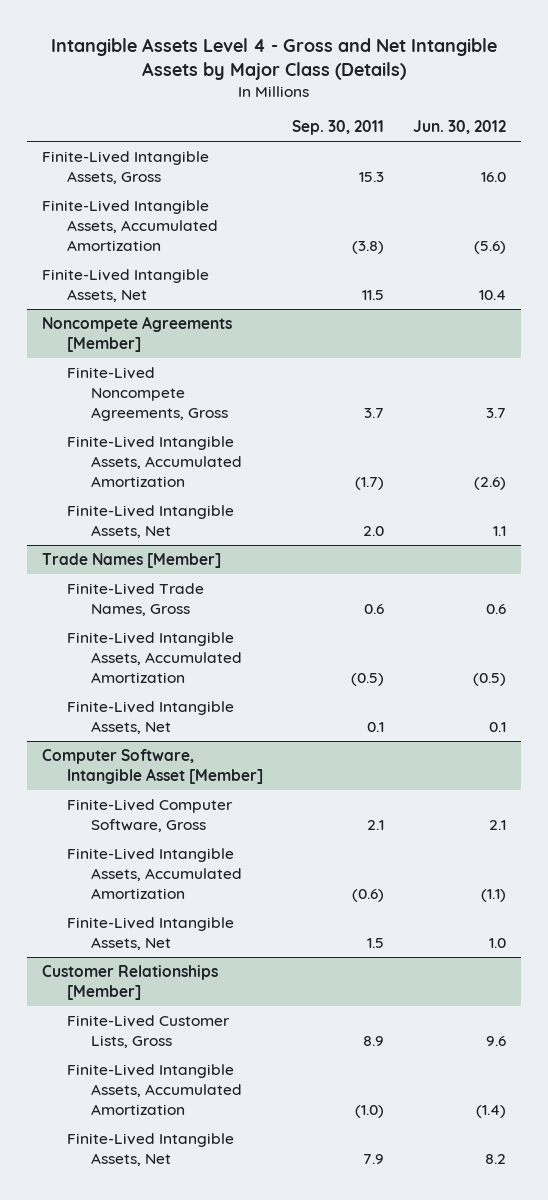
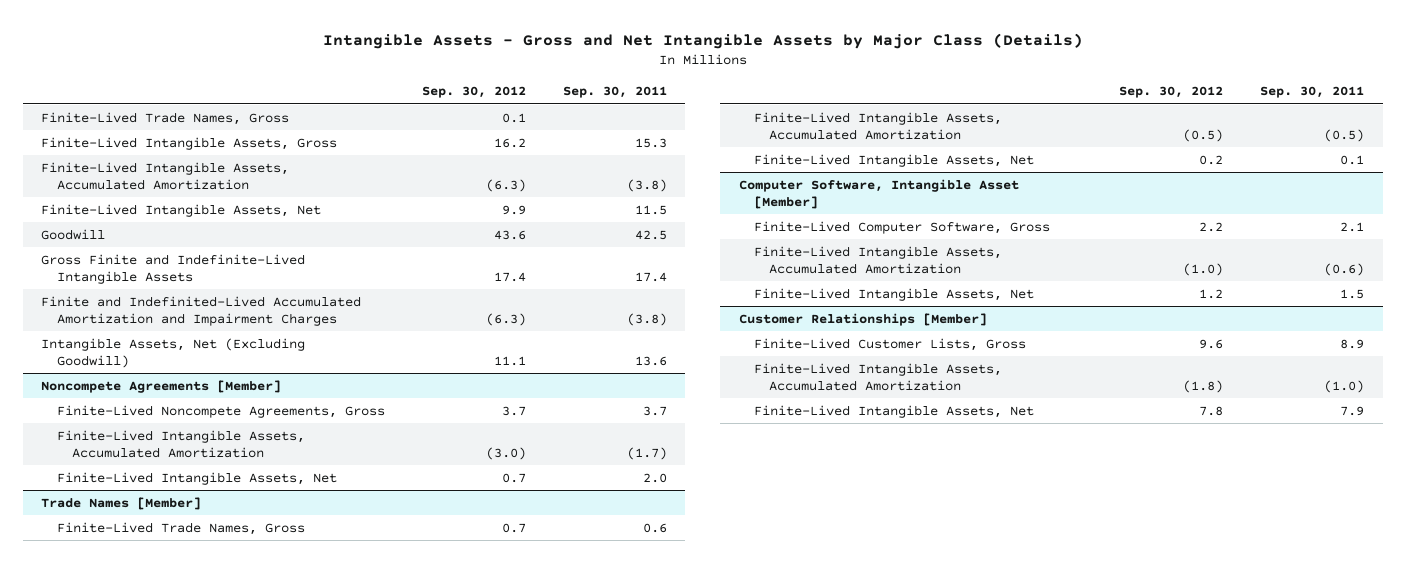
- Intangible Assets Level 4 - Gross and Net Intangible Assets by Major Class (Details)
+ Intangible Assets - Gross and Net Intangible Assets by Major Class (Details)
- | Sep. 30, 2011 | Jun. 30, 2012
+ | Sep. 30, 2012 | Sep. 30, 2011
+ Finite-Lived Trade Names, Gross | 0.1 |
+ Goodwill | 43.6 | 42.5
+ Gross Finite and Indefinite-Lived Intangible Assets | 17.4 | 17.4
+ Finite and Indefinited-Lived Accumulated Amortization and Impairment Charges | (6.3) | (3.8)
+ Intangible Assets, Net (Excluding Goodwill) | 11.1 | 13.6

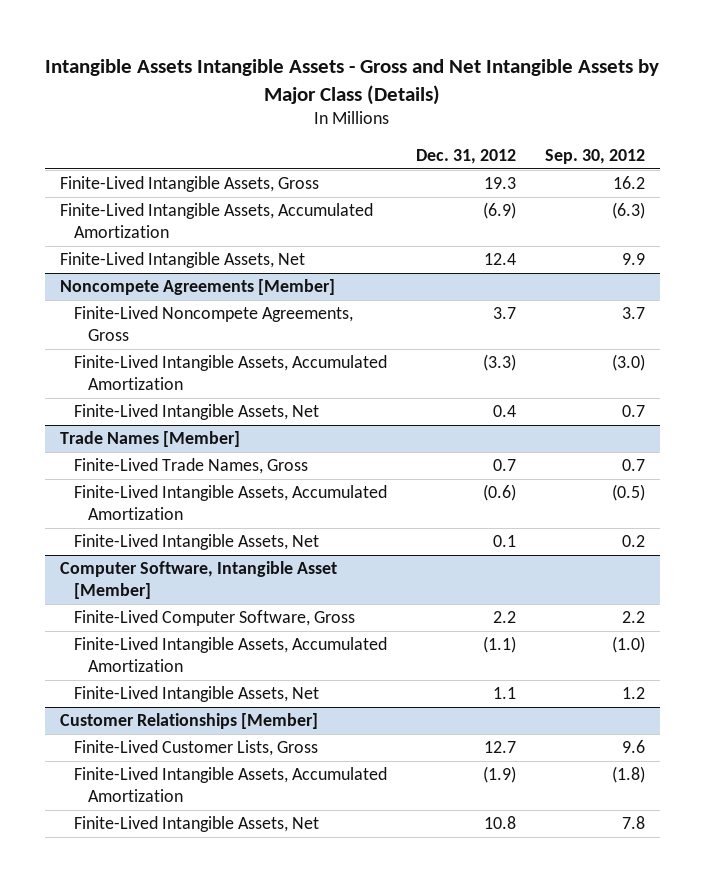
- Intangible Assets - Gross and Net Intangible Assets by Major Class (Details)
+ Intangible Assets Intangible Assets - Gross and Net Intangible Assets by Major Class (Details)
- | Sep. 30, 2012 | Sep. 30, 2011
+ | Dec. 31, 2012 | Sep. 30, 2012
- Finite-Lived Trade Names, Gross | 0.1 |
- Goodwill | 43.6 | 42.5
- Gross Finite and Indefinite-Lived Intangible Assets | 17.4 | 17.4
- Finite and Indefinited-Lived Accumulated Amortization and Impairment Charges | (6.3) | (3.8)
- Intangible Assets, Net (Excluding Goodwill) | 11.1 | 13.6

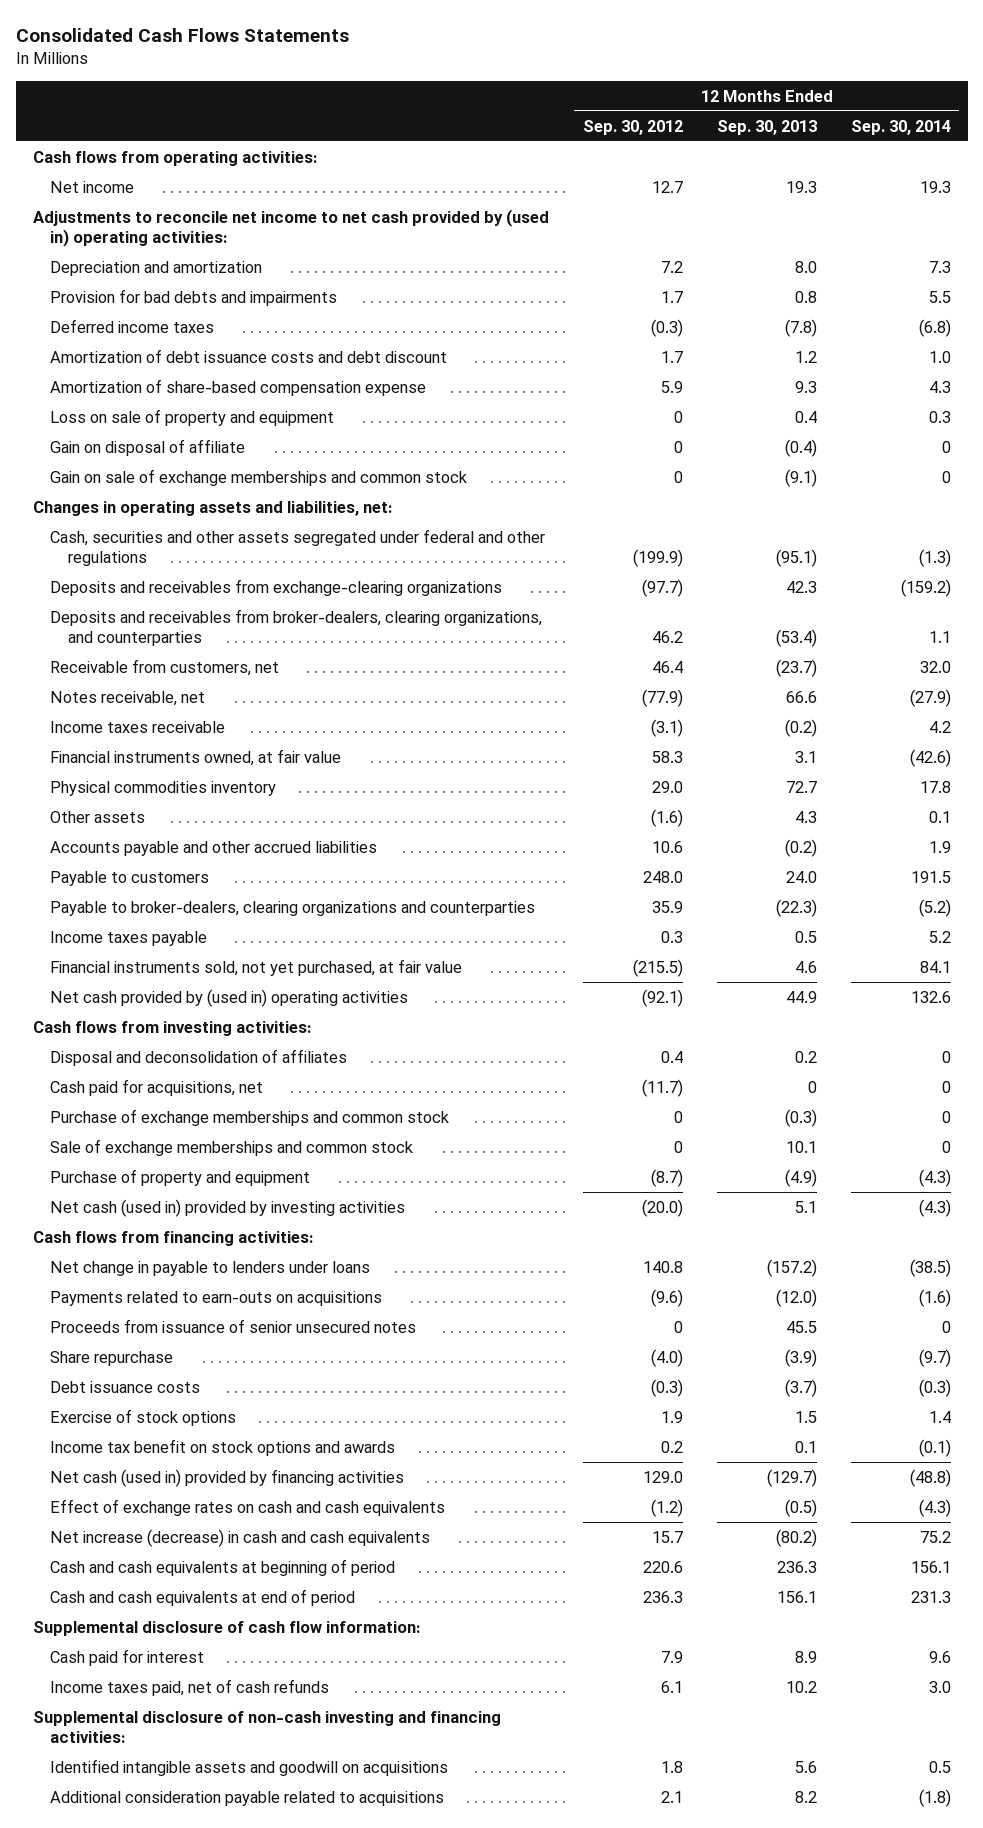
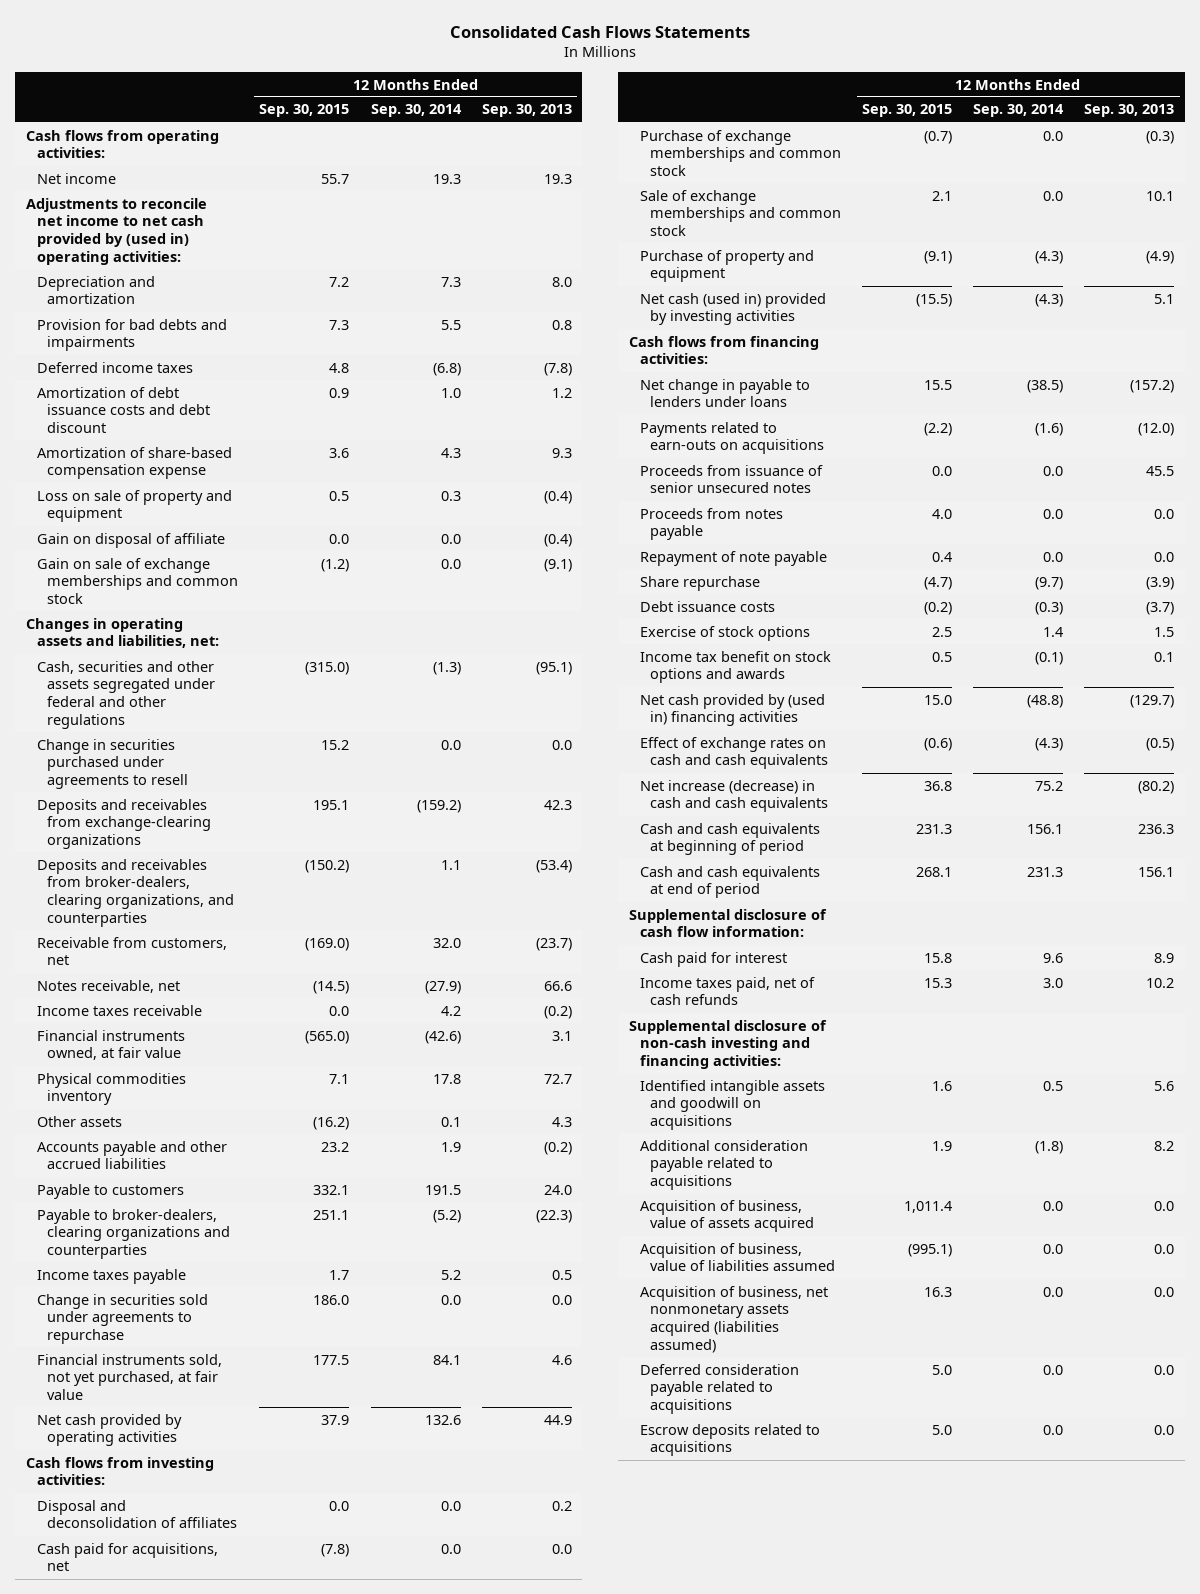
- | 12 Months Ended Sep. 30, 2012 | 12 Months Ended Sep. 30, 2013 | 12 Months Ended Sep. 30, 2014
+ | 12 Months Ended Sep. 30, 2015 | 12 Months Ended Sep. 30, 2014 | 12 Months Ended Sep. 30, 2013
- Loss on sale of property and equipment | 0 | 0.4 | 0.3
- Gain on disposal of affiliate | 0 | (0.4) | 0
- Gain on sale of exchange memberships and common stock | 0 | (9.1) | 0
+ Loss on sale of property and equipment | 0.5 | 0.3 | (0.4)
+ Gain on disposal of affiliate | 0.0 | 0.0 | (0.4)
+ Gain on sale of exchange memberships and common stock | (1.2) | 0.0 | (9.1)
+ Change in securities purchased under agreements to resell | 15.2 | 0.0 | 0.0
+ Change in securities sold under agreements to repurchase | 186.0 | 0.0 | 0.0
- Net cash provided by (used in) operating activities | (92.1) | 44.9 | 132.6
+ Net cash provided by operating activities | 37.9 | 132.6 | 44.9
- Disposal and deconsolidation of affiliates | 0.4 | 0.2 | 0
- Cash paid for acquisitions, net | (11.7) | 0 | 0
- Purchase of exchange memberships and common stock | 0 | (0.3) | 0
- Sale of exchange memberships and common stock | 0 | 10.1 | 0
+ Disposal and deconsolidation of affiliates | 0.0 | 0.0 | 0.2
+ Cash paid for acquisitions, net | (7.8) | 0.0 | 0.0
+ Purchase of exchange memberships and common stock | (0.7) | 0.0 | (0.3)
+ Sale of exchange memberships and common stock | 2.1 | 0.0 | 10.1
- Proceeds from issuance of senior unsecured notes | 0 | 45.5 | 0
+ Proceeds from issuance of senior unsecured notes | 0.0 | 0.0 | 45.5
+ Proceeds from notes payable | 4.0 | 0.0 | 0.0
+ Repayment of note payable | 0.4 | 0.0 | 0.0
- Net cash (used in) provided by financing activities | 129.0 | (129.7) | (48.8)
+ Net cash provided by (used in) financing activities | 15.0 | (48.8) | (129.7)
+ Acquisition of business, value of assets acquired | 1,011.4 | 0.0 | 0.0
+ Acquisition of business, value of liabilities assumed | (995.1) | 0.0 | 0.0
+ Acquisition of business, net nonmonetary assets acquired (liabilities assumed) | 16.3 | 0.0 | 0.0
+ Deferred consideration payable related to acquisitions | 5.0 | 0.0 | 0.0
+ Escrow deposits related to acquisitions | 5.0 | 0.0 | 0.0

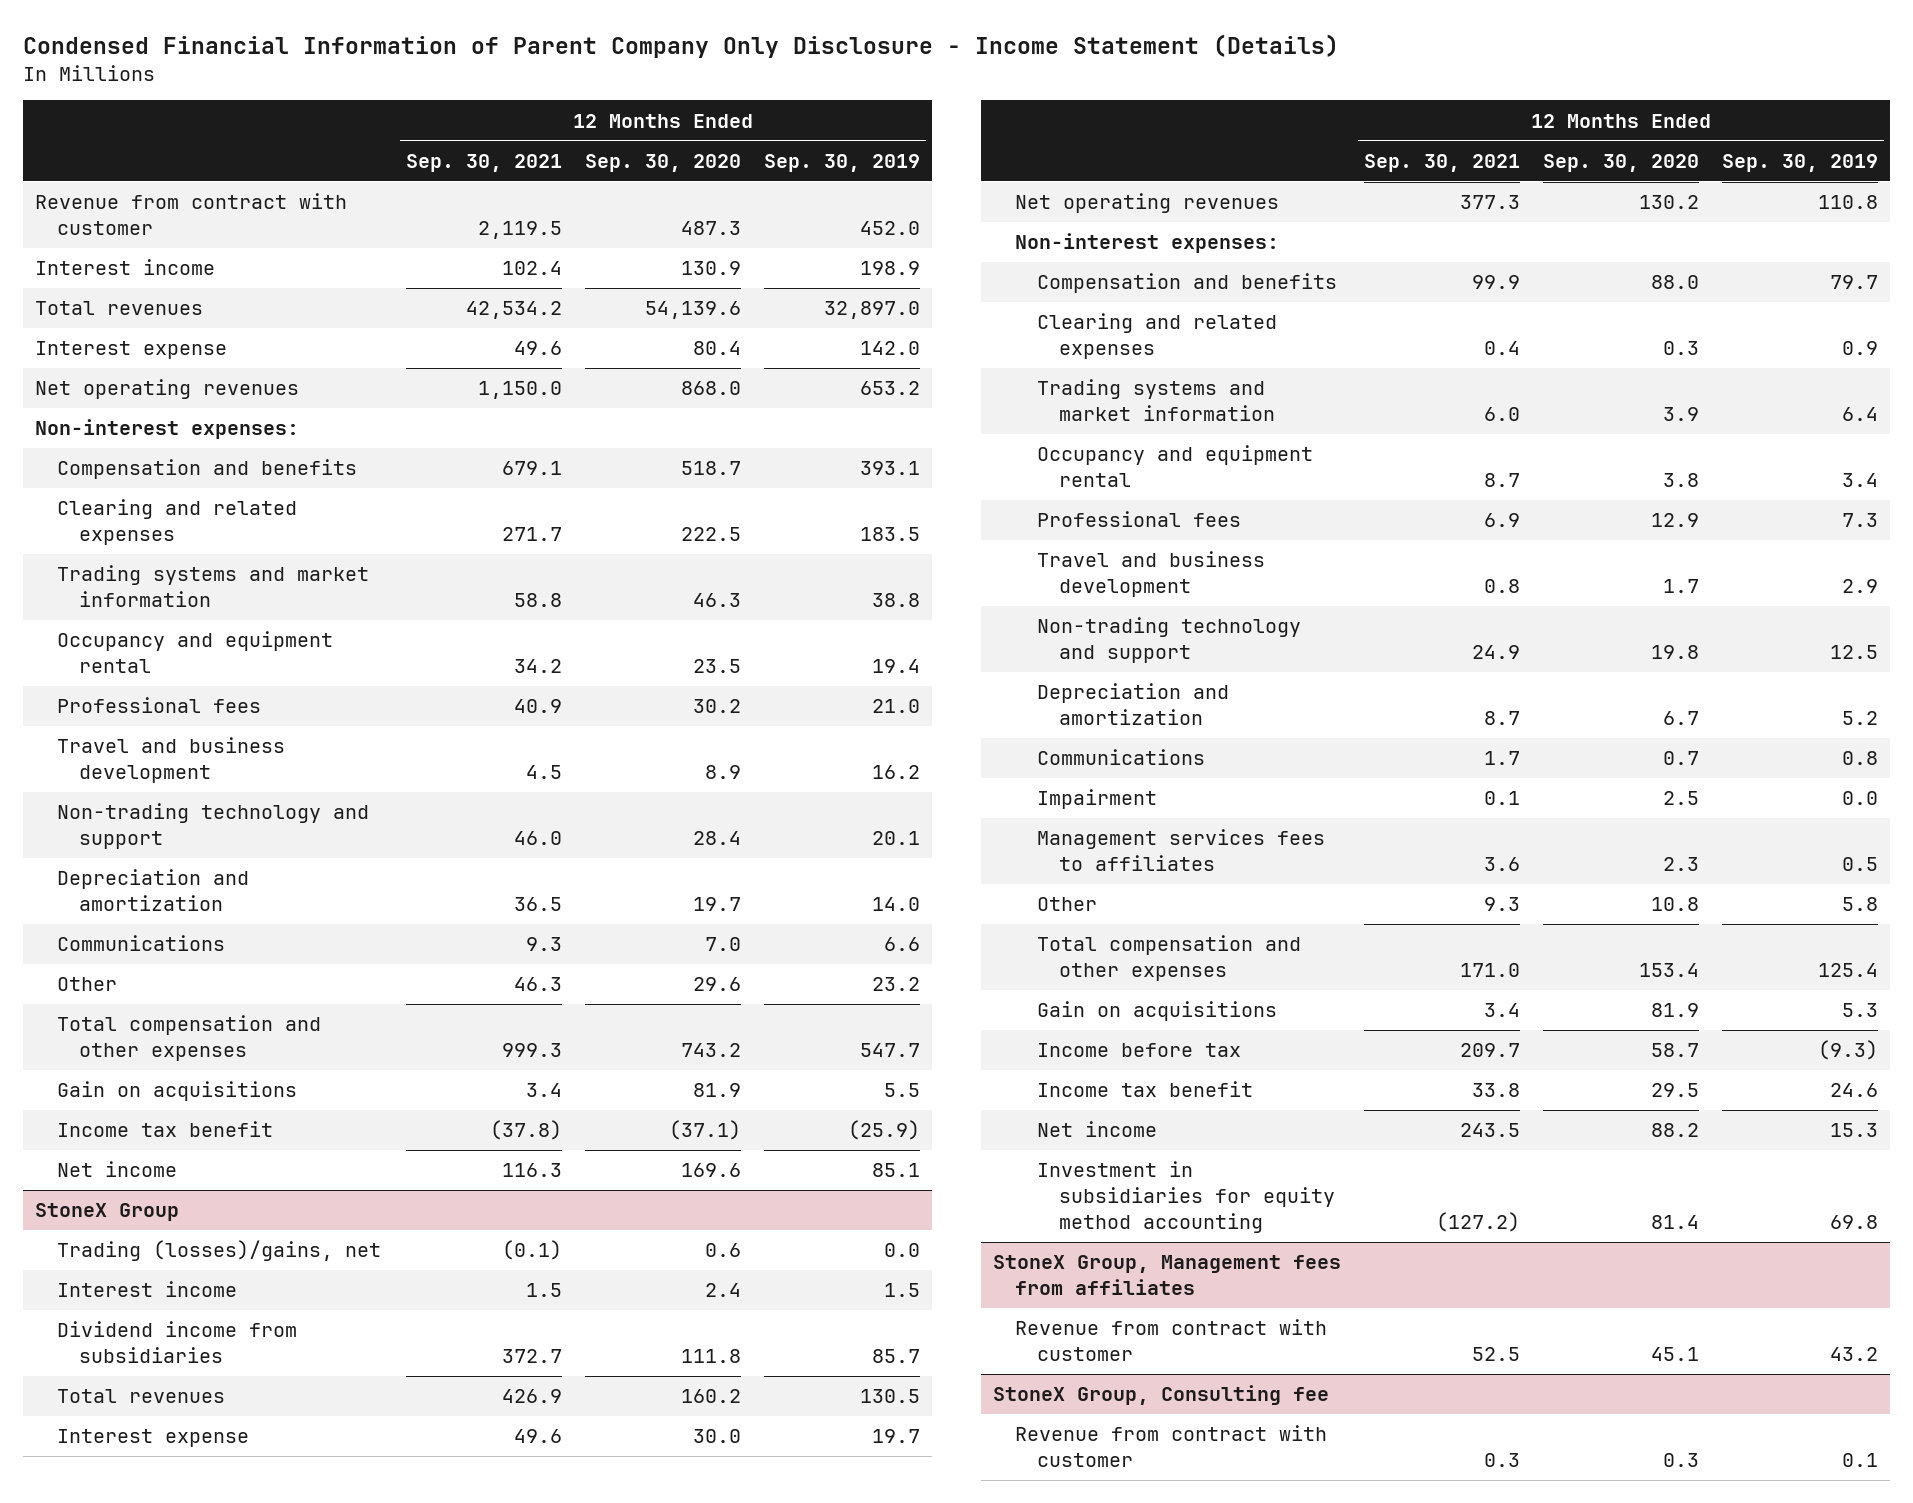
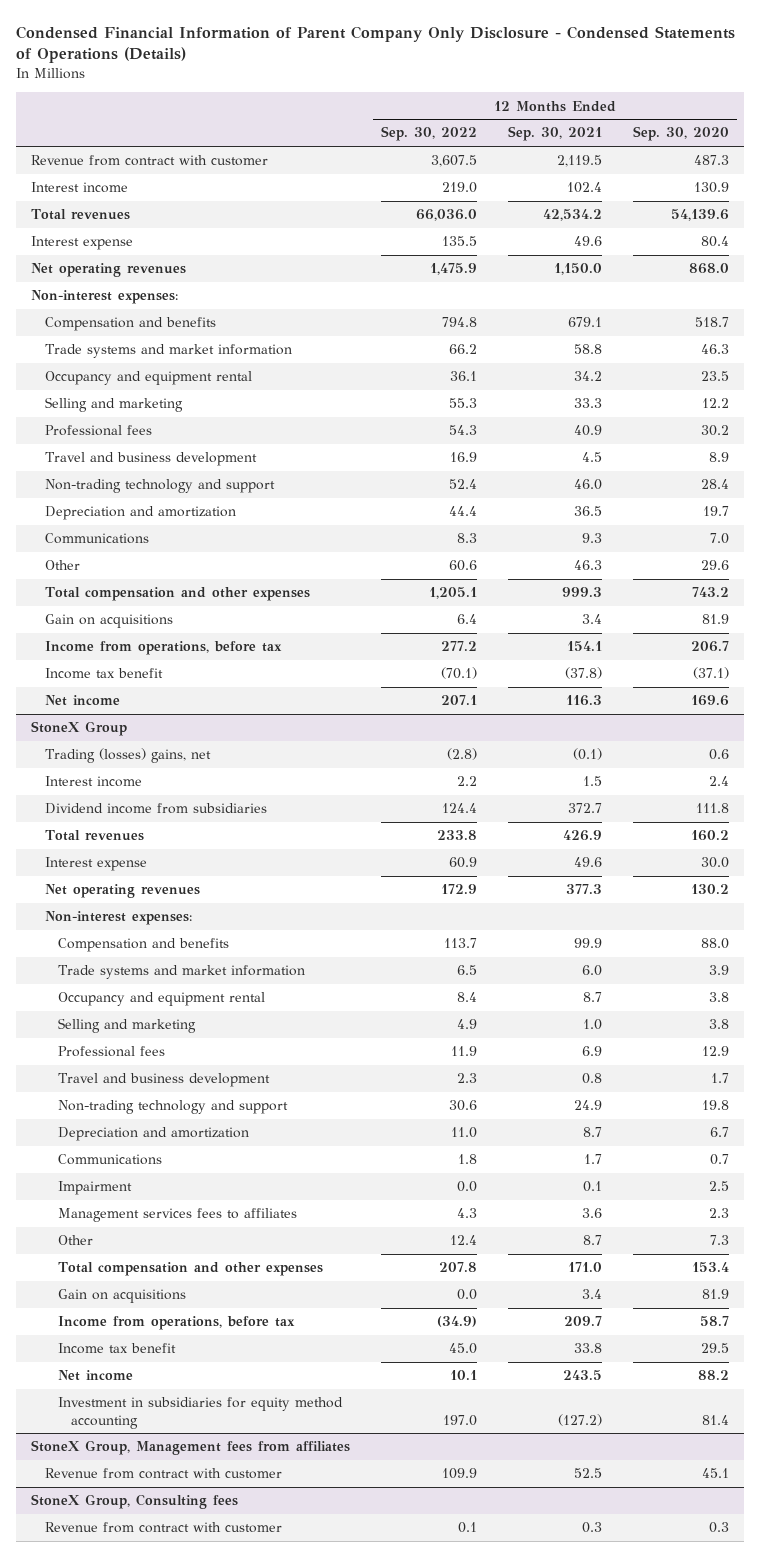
- Condensed Financial Information of Parent Company Only Disclosure - Income Statement (Details)
+ Condensed Financial Information of Parent Company Only Disclosure - Condensed Statements of Operations (Details)
- | 12 Months Ended Sep. 30, 2021 | 12 Months Ended Sep. 30, 2020 | 12 Months Ended Sep. 30, 2019
+ | 12 Months Ended Sep. 30, 2022 | 12 Months Ended Sep. 30, 2021 | 12 Months Ended Sep. 30, 2020
- Clearing and related expenses | 271.7 | 222.5 | 183.5
- Trading systems and market information | 58.8 | 46.3 | 38.8
+ Trade systems and market information | 66.2 | 58.8 | 46.3
+ Selling and marketing | 55.3 | 33.3 | 12.2
+ Income from operations, before tax | 277.2 | 154.1 | 206.7
@ StoneX Group
- Trading (losses)/gains, net | (0.1) | 0.6 | 0.0
+ Trading (losses) gains, net | (2.8) | (0.1) | 0.6
- Clearing and related expenses | 0.4 | 0.3 | 0.9
- Trading systems and market information | 6.0 | 3.9 | 6.4
+ Trade systems and market information | 6.5 | 6.0 | 3.9
+ Selling and marketing | 4.9 | 1.0 | 3.8
- Other | 9.3 | 10.8 | 5.8
+ Other | 12.4 | 8.7 | 7.3
- Income before tax | 209.7 | 58.7 | (9.3)
+ Income from operations, before tax | (34.9) | 209.7 | 58.7
- StoneX Group, Consulting fee
+ StoneX Group, Consulting fees

